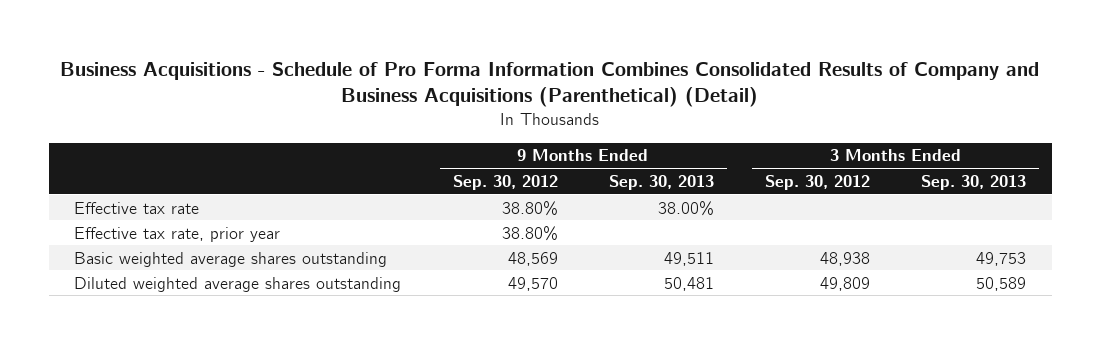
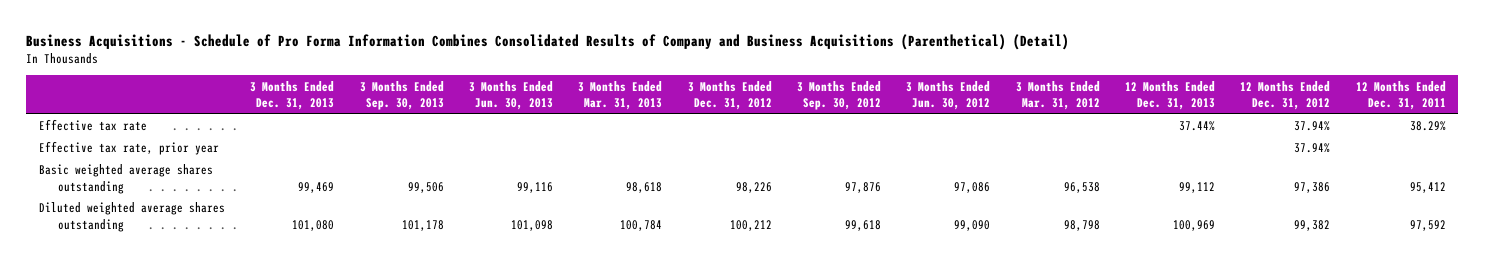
- | 9 Months Ended Sep. 30, 2012 | 9 Months Ended Sep. 30, 2013 | 3 Months Ended Sep. 30, 2012 | 3 Months Ended Sep. 30, 2013
+ | 3 Months Ended Dec. 31, 2013 | 3 Months Ended Sep. 30, 2013 | 3 Months Ended Jun. 30, 2013 | 3 Months Ended Mar. 31, 2013 | 3 Months Ended Dec. 31, 2012 | 3 Months Ended Sep. 30, 2012 | 3 Months Ended Jun. 30, 2012 | 3 Months Ended Mar. 31, 2012 | 12 Months Ended Dec. 31, 2013 | 12 Months Ended Dec. 31, 2012 | 12 Months Ended Dec. 31, 2011
- Basic weighted average shares outstanding | 48,569 | 49,511 | 48,938 | 49,753
- Diluted weighted average shares outstanding | 49,570 | 50,481 | 49,809 | 50,589
+ Basic weighted average shares outstanding | 99,469 | 99,506 | 99,116 | 98,618 | 98,226 | 97,876 | 97,086 | 96,538 | 99,112 | 97,386 | 95,412
+ Diluted weighted average shares outstanding | 101,080 | 101,178 | 101,098 | 100,784 | 100,212 | 99,618 | 99,090 | 98,798 | 100,969 | 99,382 | 97,592

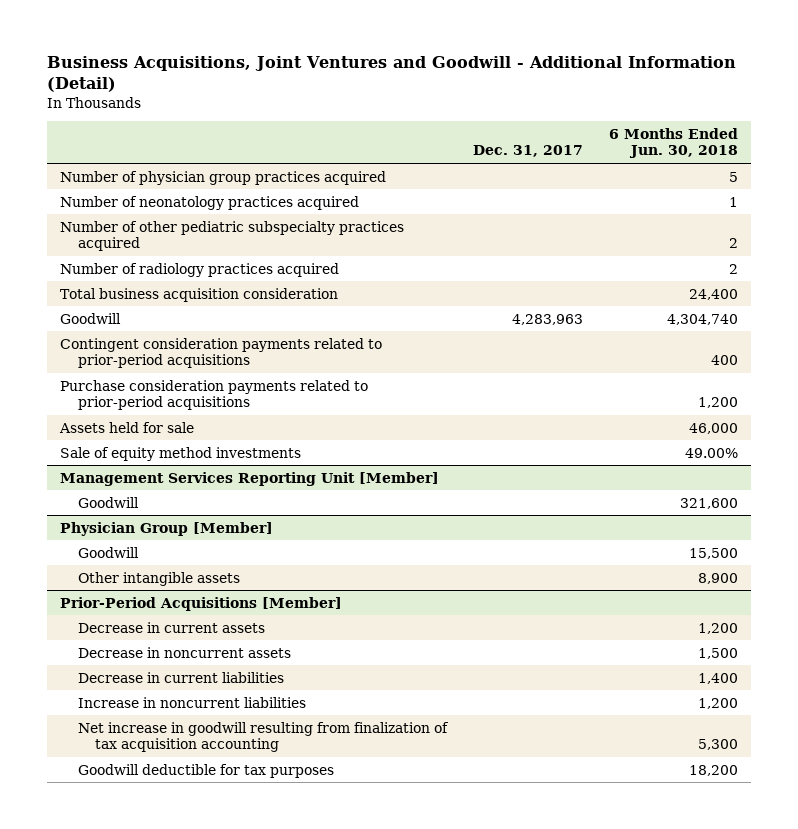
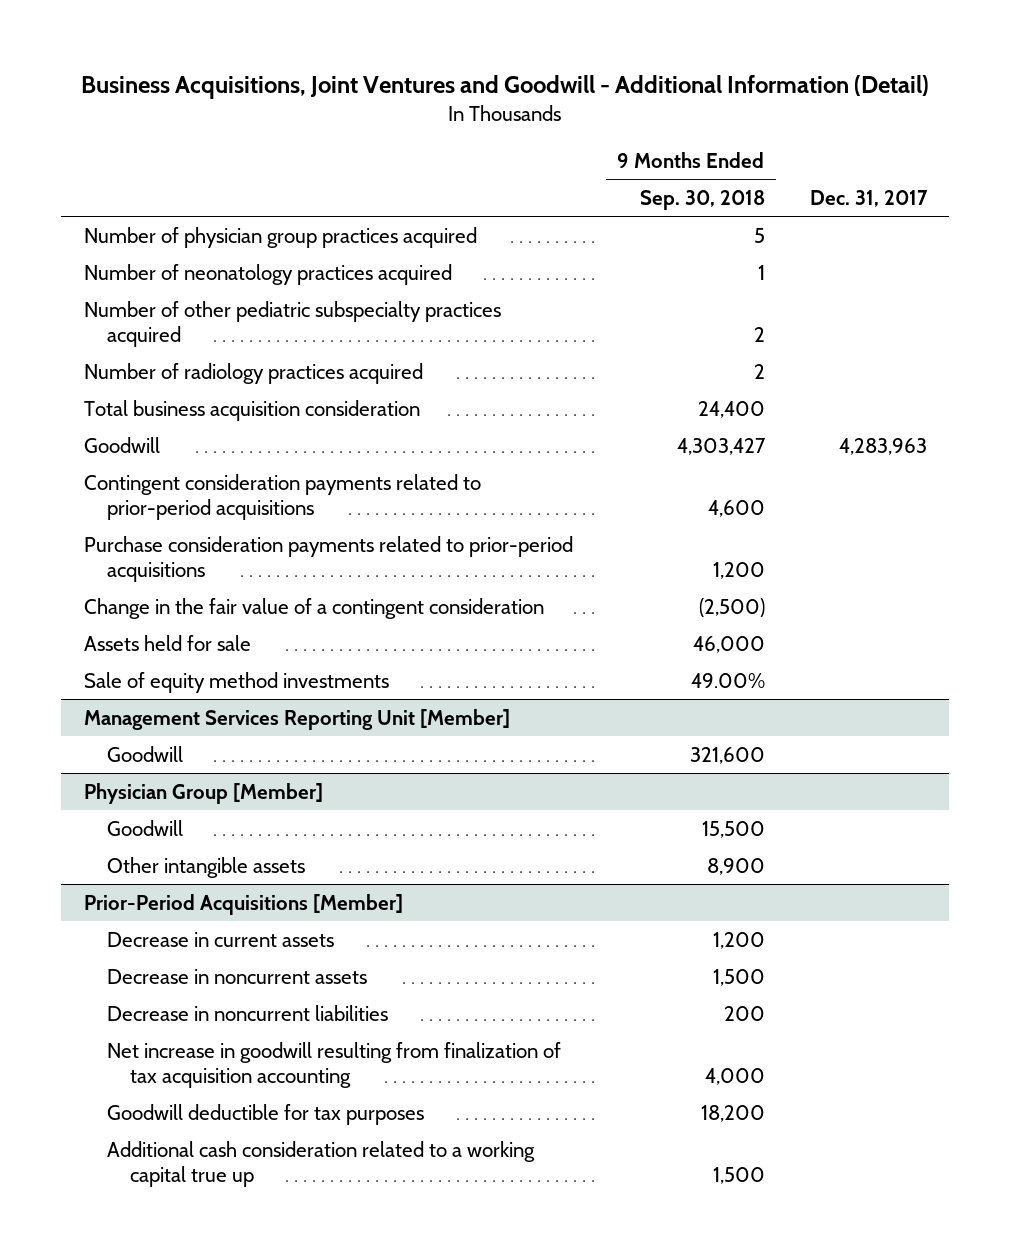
- | Dec. 31, 2017 | 6 Months Ended Jun. 30, 2018
+ | 9 Months Ended Sep. 30, 2018 | Dec. 31, 2017
+ Change in the fair value of a contingent consideration | (2,500) |
@ Prior-Period Acquisitions [Member]
- Decrease in current liabilities | | 1,400
- Increase in noncurrent liabilities | | 1,200
+ Decrease in noncurrent liabilities | 200 |
+ Additional cash consideration related to a working capital true up | 1,500 |

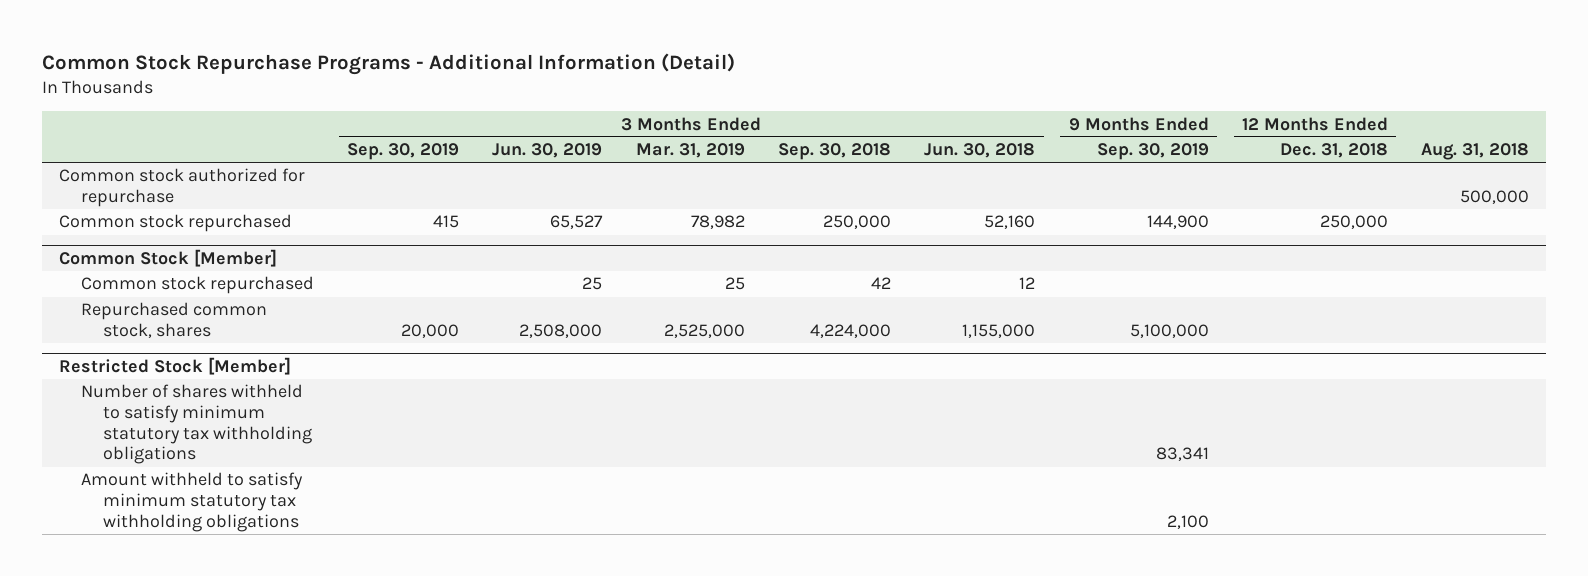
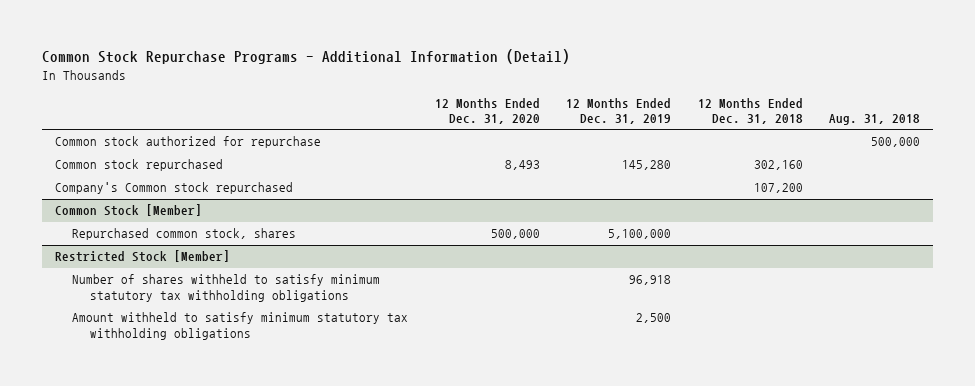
- | 3 Months Ended Sep. 30, 2019 | 3 Months Ended Jun. 30, 2019 | 3 Months Ended Mar. 31, 2019 | 3 Months Ended Sep. 30, 2018 | 3 Months Ended Jun. 30, 2018 | 9 Months Ended Sep. 30, 2019 | 12 Months Ended Dec. 31, 2018 | Aug. 31, 2018
+ | 12 Months Ended Dec. 31, 2020 | 12 Months Ended Dec. 31, 2019 | 12 Months Ended Dec. 31, 2018 | Aug. 31, 2018
- Common stock repurchased | 415 | 65,527 | 78,982 | 250,000 | 52,160 | 144,900 | 250,000 |
+ Common stock repurchased | 8,493 | 145,280 | 302,160 |
+ Company's Common stock repurchased | | | 107,200 |
@ Common Stock [Member]
- Common stock repurchased | | 25 | 25 | 42 | 12 | | |

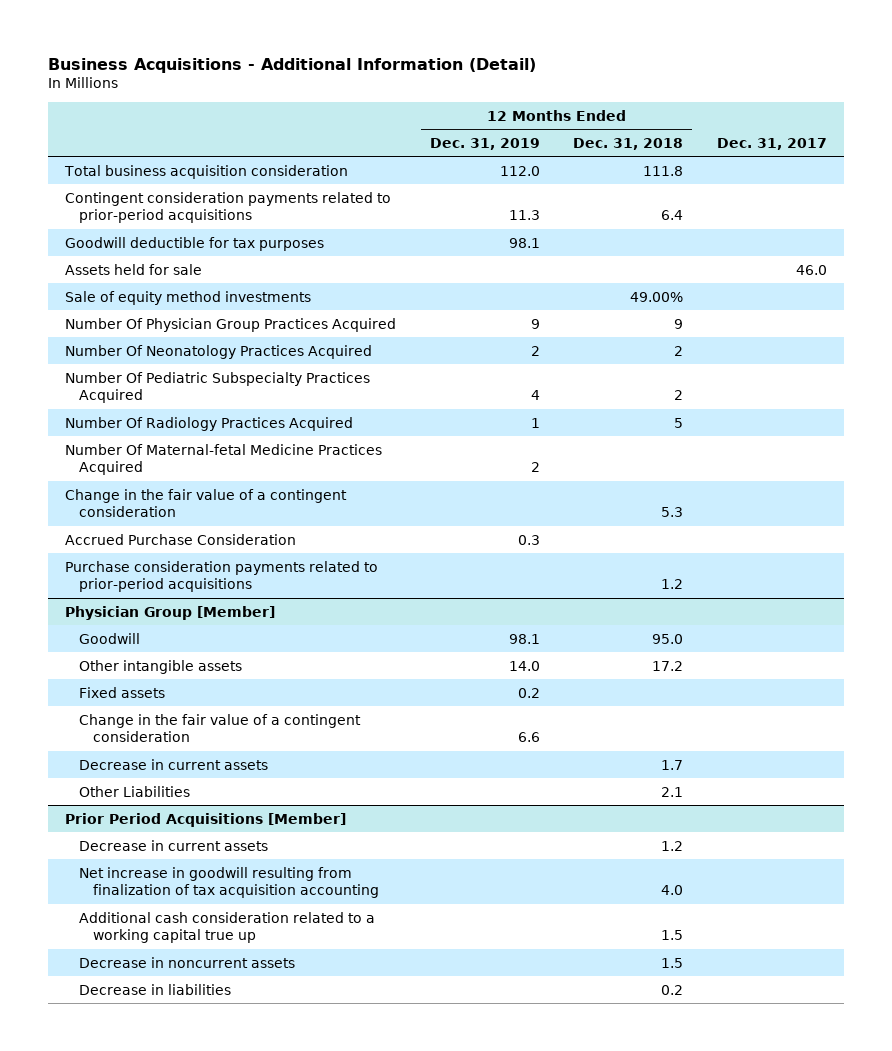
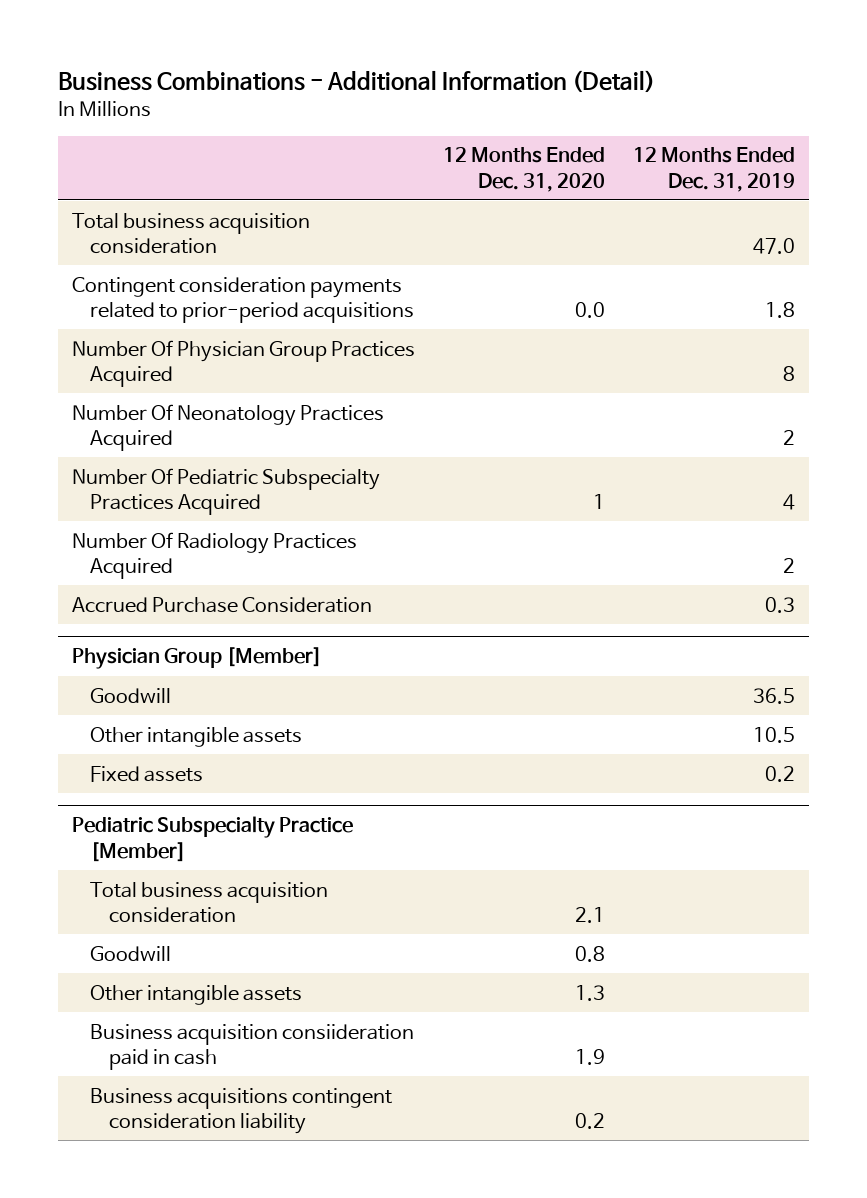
- Business Acquisitions - Additional Information (Detail)
+ Business Combinations - Additional Information (Detail)
- | 12 Months Ended Dec. 31, 2019 | 12 Months Ended Dec. 31, 2018 | Dec. 31, 2017
+ | 12 Months Ended Dec. 31, 2020 | 12 Months Ended Dec. 31, 2019
- Total business acquisition consideration | 112.0 | 111.8 |
- Contingent consideration payments related to prior-period acquisitions | 11.3 | 6.4 |
- Goodwill deductible for tax purposes | 98.1 | |
- Assets held for sale | | | 46.0
- Sale of equity method investments | | 49.00% |
- Number Of Physician Group Practices Acquired | 9 | 9 |
+ Total business acquisition consideration | | 47.0
+ Contingent consideration payments related to prior-period acquisitions | 0.0 | 1.8
+ Number Of Physician Group Practices Acquired | | 8
- Number Of Radiology Practices Acquired | 1 | 5 |
- Number Of Maternal-fetal Medicine Practices Acquired | 2 | |
- Change in the fair value of a contingent consideration | | 5.3 |
+ Number Of Radiology Practices Acquired | | 2
- Purchase consideration payments related to prior-period acquisitions | | 1.2 |
@ Physician Group [Member]
- Goodwill | 98.1 | 95.0 |
- Other intangible assets | 14.0 | 17.2 |
+ Goodwill | | 36.5
+ Other intangible assets | | 10.5
- Change in the fair value of a contingent consideration | 6.6 | |
- Decrease in current assets | | 1.7 |
- Other Liabilities | | 2.1 |
- Prior Period Acquisitions [Member]
- Decrease in current assets | | 1.2 |
- Net increase in goodwill resulting from finalization of tax acquisition accounting | | 4.0 |
- Additional cash consideration related to a working capital true up | | 1.5 |
- Decrease in noncurrent assets | | 1.5 |
- Decrease in liabilities | | 0.2 |
+ Pediatric Subspecialty Practice [Member]
+ Total business acquisition consideration | 2.1 |
+ Goodwill | 0.8 |
+ Other intangible assets | 1.3 |
+ Business acquisition consiideration paid in cash | 1.9 |
+ Business acquisitions contingent consideration liability | 0.2 |

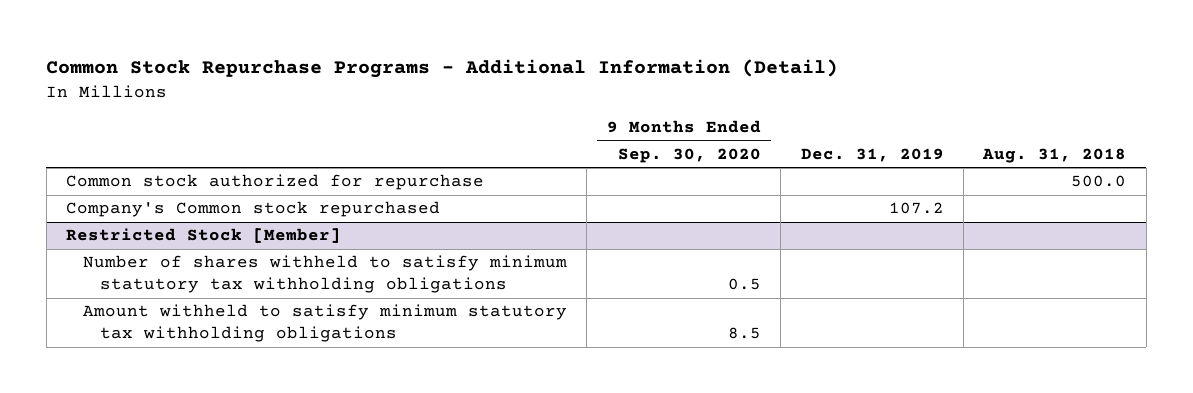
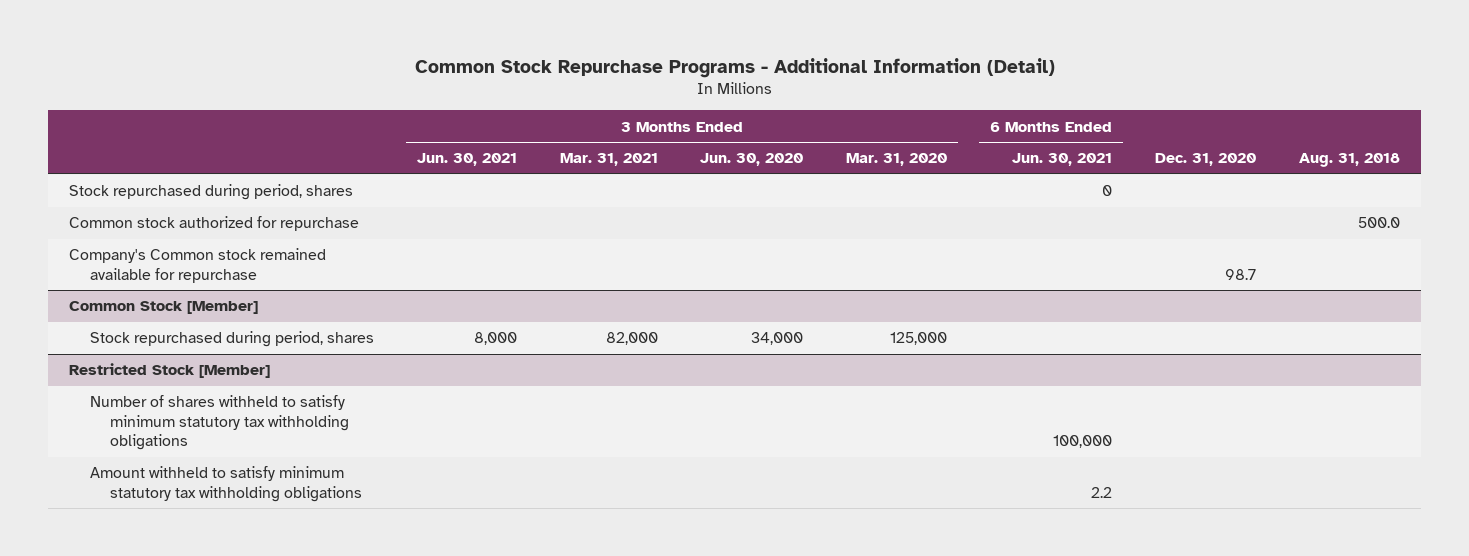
- | 9 Months Ended Sep. 30, 2020 | Dec. 31, 2019 | Aug. 31, 2018
+ | 3 Months Ended Jun. 30, 2021 | 3 Months Ended Mar. 31, 2021 | 3 Months Ended Jun. 30, 2020 | 3 Months Ended Mar. 31, 2020 | 6 Months Ended Jun. 30, 2021 | Dec. 31, 2020 | Aug. 31, 2018
+ Stock repurchased during period, shares | | | | | 0 | |
- Company's Common stock repurchased | | 107.2 |
+ Company's Common stock remained available for repurchase | | | | | | 98.7 |
+ Common Stock [Member]
+ Stock repurchased during period, shares | 8,000 | 82,000 | 34,000 | 125,000 | | |

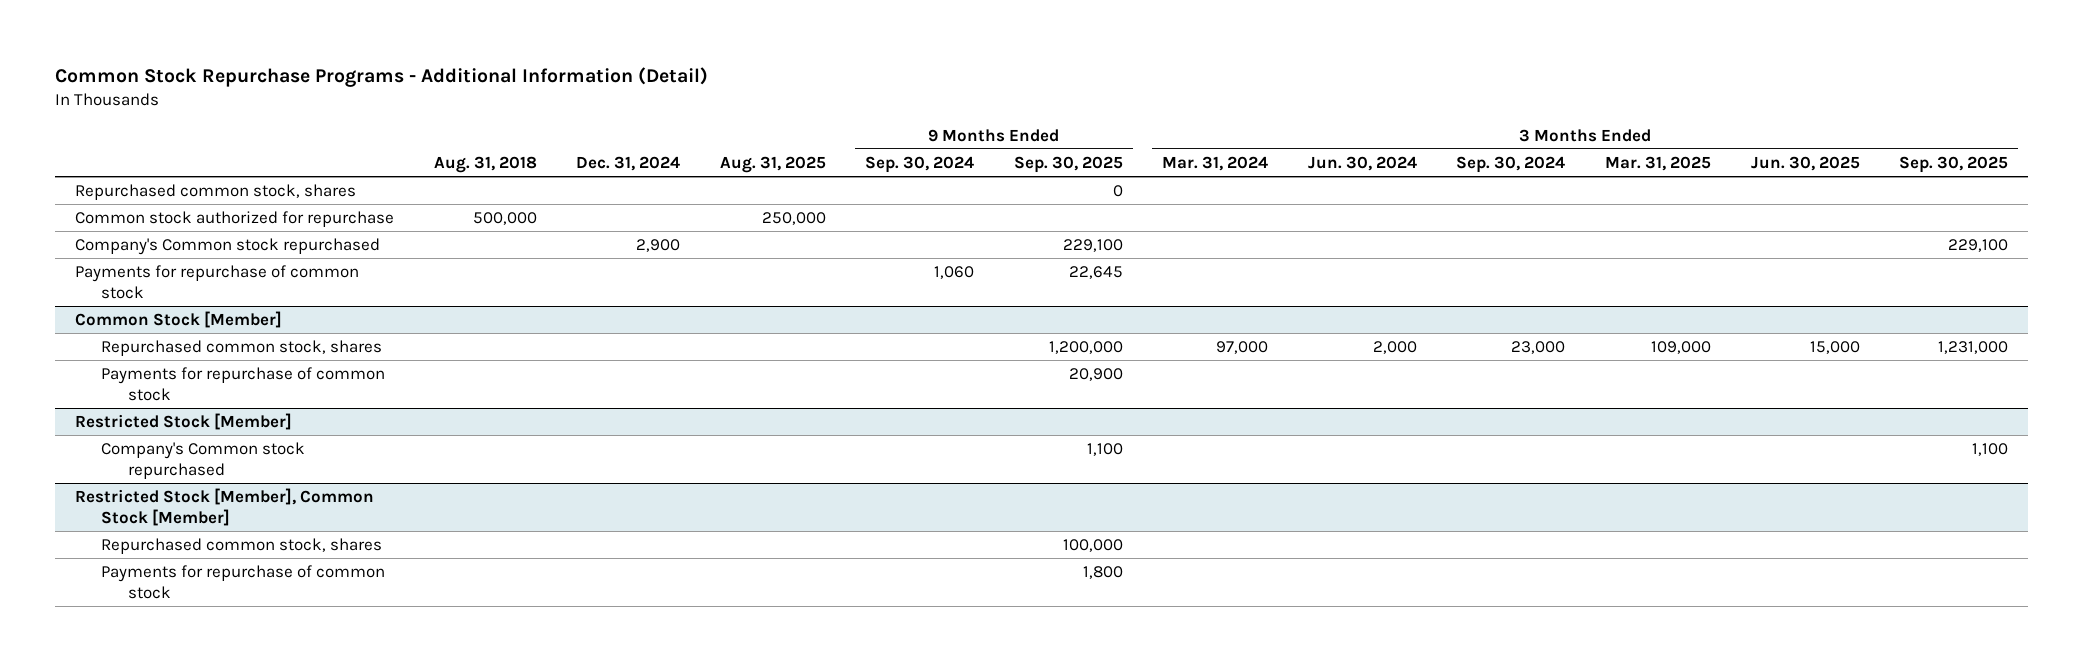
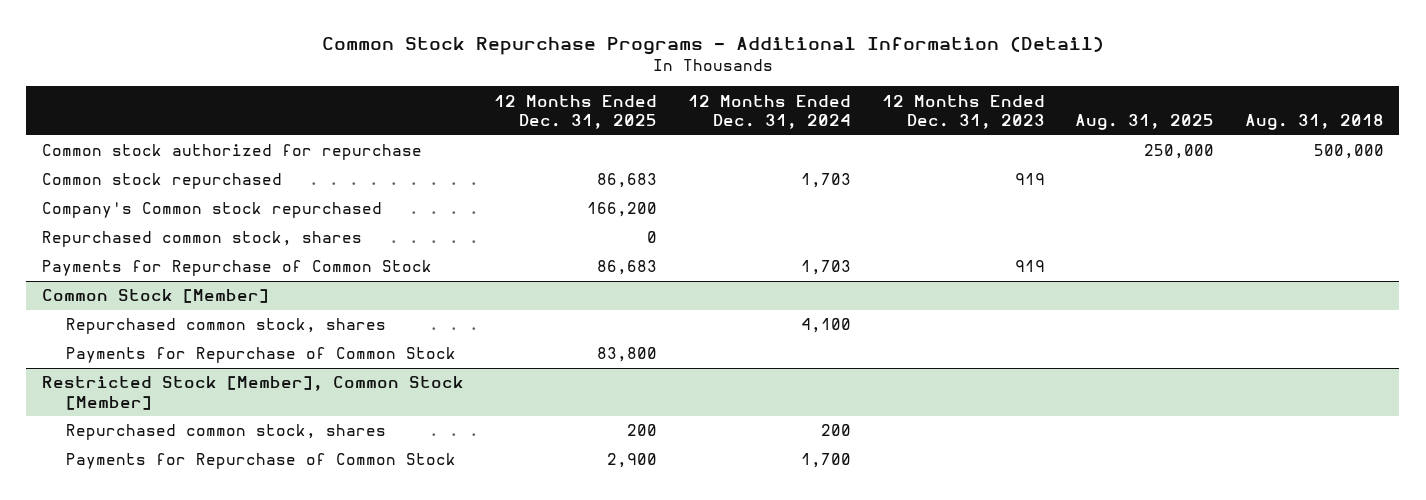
- | Aug. 31, 2018 | Dec. 31, 2024 | Aug. 31, 2025 | 9 Months Ended Sep. 30, 2024 | 9 Months Ended Sep. 30, 2025 | 3 Months Ended Mar. 31, 2024 | 3 Months Ended Jun. 30, 2024 | 3 Months Ended Sep. 30, 2024 | 3 Months Ended Mar. 31, 2025 | 3 Months Ended Jun. 30, 2025 | 3 Months Ended Sep. 30, 2025
+ | 12 Months Ended Dec. 31, 2025 | 12 Months Ended Dec. 31, 2024 | 12 Months Ended Dec. 31, 2023 | Aug. 31, 2025 | Aug. 31, 2018
+ Common stock repurchased | 86,683 | 1,703 | 919 | |
- Payments for repurchase of common stock | | | | 1,060 | 22,645 | | | | | |
moved down: Repurchased common stock, shares | 0 | | | |
+ Payments for Repurchase of Common Stock | 86,683 | 1,703 | 919 | |
@ Common Stock [Member]
- Payments for repurchase of common stock | | | | | 20,900 | | | | | |
- Restricted Stock [Member]
- Company's Common stock repurchased | | | | | 1,100 | | | | | | 1,100
@ Common Stock [Member]
+ Payments for Repurchase of Common Stock | 83,800 | | | |
@ Restricted Stock [Member], Common Stock [Member]
- Payments for repurchase of common stock | | | | | 1,800 | | | | | |
+ Payments for Repurchase of Common Stock | 2,900 | 1,700 | | |

